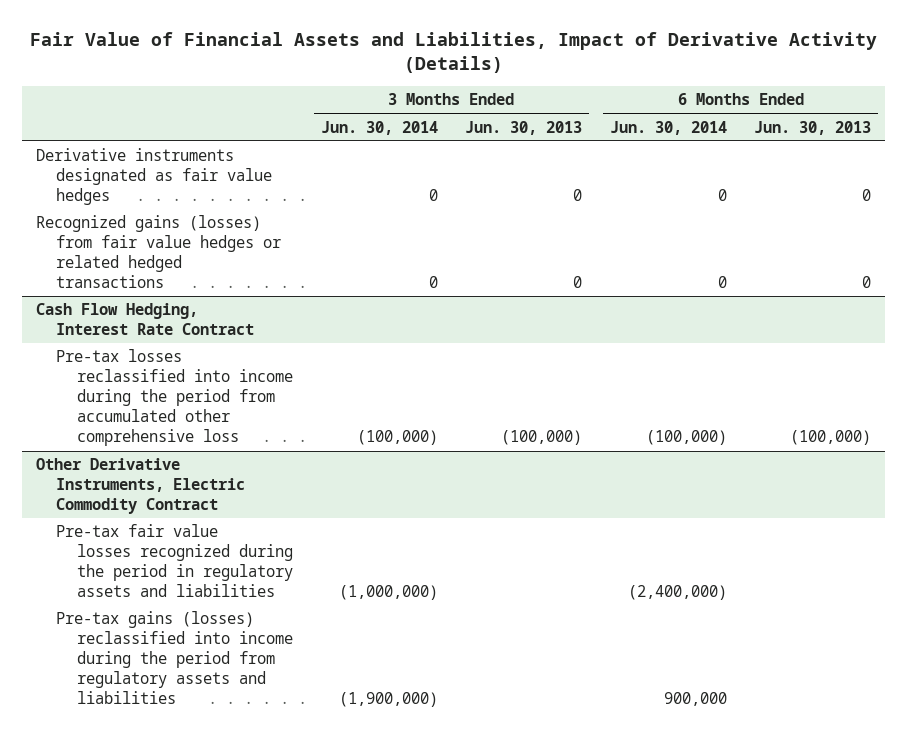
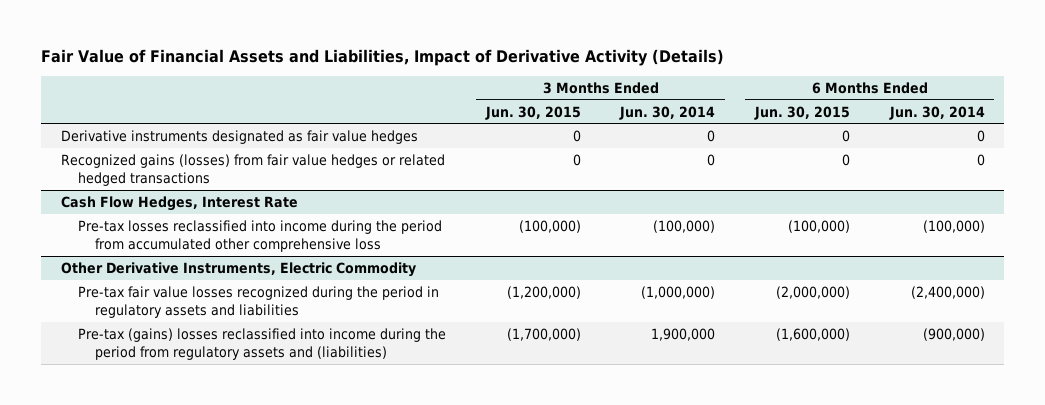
- | 3 Months Ended Jun. 30, 2014 | 3 Months Ended Jun. 30, 2013 | 6 Months Ended Jun. 30, 2014 | 6 Months Ended Jun. 30, 2013
+ | 3 Months Ended Jun. 30, 2015 | 3 Months Ended Jun. 30, 2014 | 6 Months Ended Jun. 30, 2015 | 6 Months Ended Jun. 30, 2014
- Cash Flow Hedging, Interest Rate Contract
+ Cash Flow Hedges, Interest Rate
- Other Derivative Instruments, Electric Commodity Contract
+ Other Derivative Instruments, Electric Commodity
- Pre-tax gains (losses) reclassified into income during the period from regulatory assets and liabilities | (1,900,000) | | 900,000 |
+ Pre-tax (gains) losses reclassified into income during the period from regulatory assets and (liabilities) | (1,700,000) | 1,900,000 | (1,600,000) | (900,000)

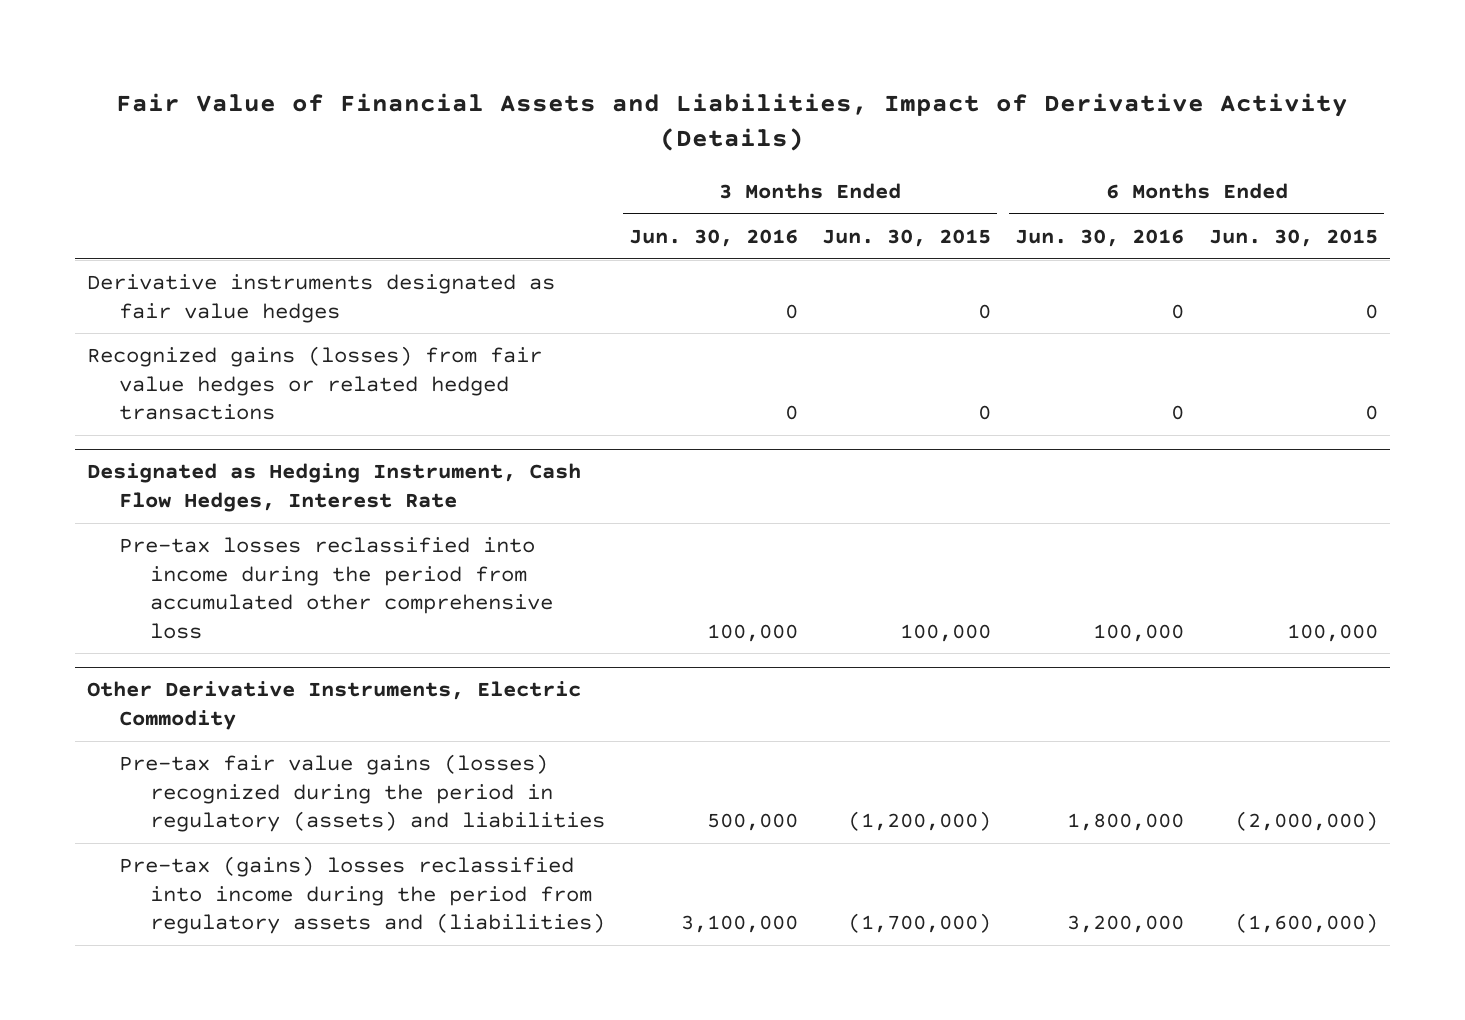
- | 3 Months Ended Jun. 30, 2015 | 3 Months Ended Jun. 30, 2014 | 6 Months Ended Jun. 30, 2015 | 6 Months Ended Jun. 30, 2014
+ | 3 Months Ended Jun. 30, 2016 | 3 Months Ended Jun. 30, 2015 | 6 Months Ended Jun. 30, 2016 | 6 Months Ended Jun. 30, 2015
- Cash Flow Hedges, Interest Rate
- Pre-tax losses reclassified into income during the period from accumulated other comprehensive loss | (100,000) | (100,000) | (100,000) | (100,000)
+ Designated as Hedging Instrument, Cash Flow Hedges, Interest Rate
+ Pre-tax losses reclassified into income during the period from accumulated other comprehensive loss | 100,000 | 100,000 | 100,000 | 100,000
@ Other Derivative Instruments, Electric Commodity
- Pre-tax fair value losses recognized during the period in regulatory assets and liabilities | (1,200,000) | (1,000,000) | (2,000,000) | (2,400,000)
+ Pre-tax fair value gains (losses) recognized during the period in regulatory (assets) and liabilities | 500,000 | (1,200,000) | 1,800,000 | (2,000,000)

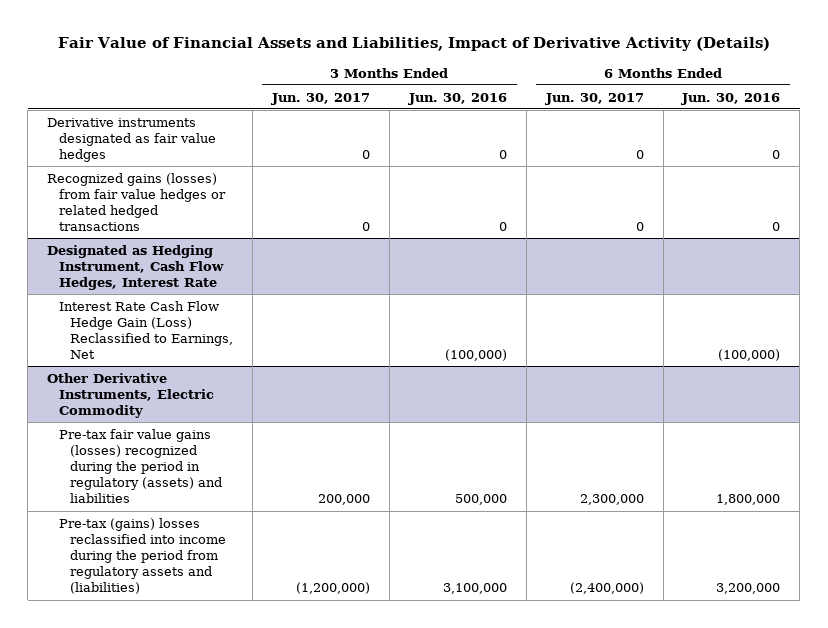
- | 3 Months Ended Jun. 30, 2016 | 3 Months Ended Jun. 30, 2015 | 6 Months Ended Jun. 30, 2016 | 6 Months Ended Jun. 30, 2015
+ | 3 Months Ended Jun. 30, 2017 | 3 Months Ended Jun. 30, 2016 | 6 Months Ended Jun. 30, 2017 | 6 Months Ended Jun. 30, 2016
@ Designated as Hedging Instrument, Cash Flow Hedges, Interest Rate
- Pre-tax losses reclassified into income during the period from accumulated other comprehensive loss | 100,000 | 100,000 | 100,000 | 100,000
+ Interest Rate Cash Flow Hedge Gain (Loss) Reclassified to Earnings, Net | | (100,000) | | (100,000)

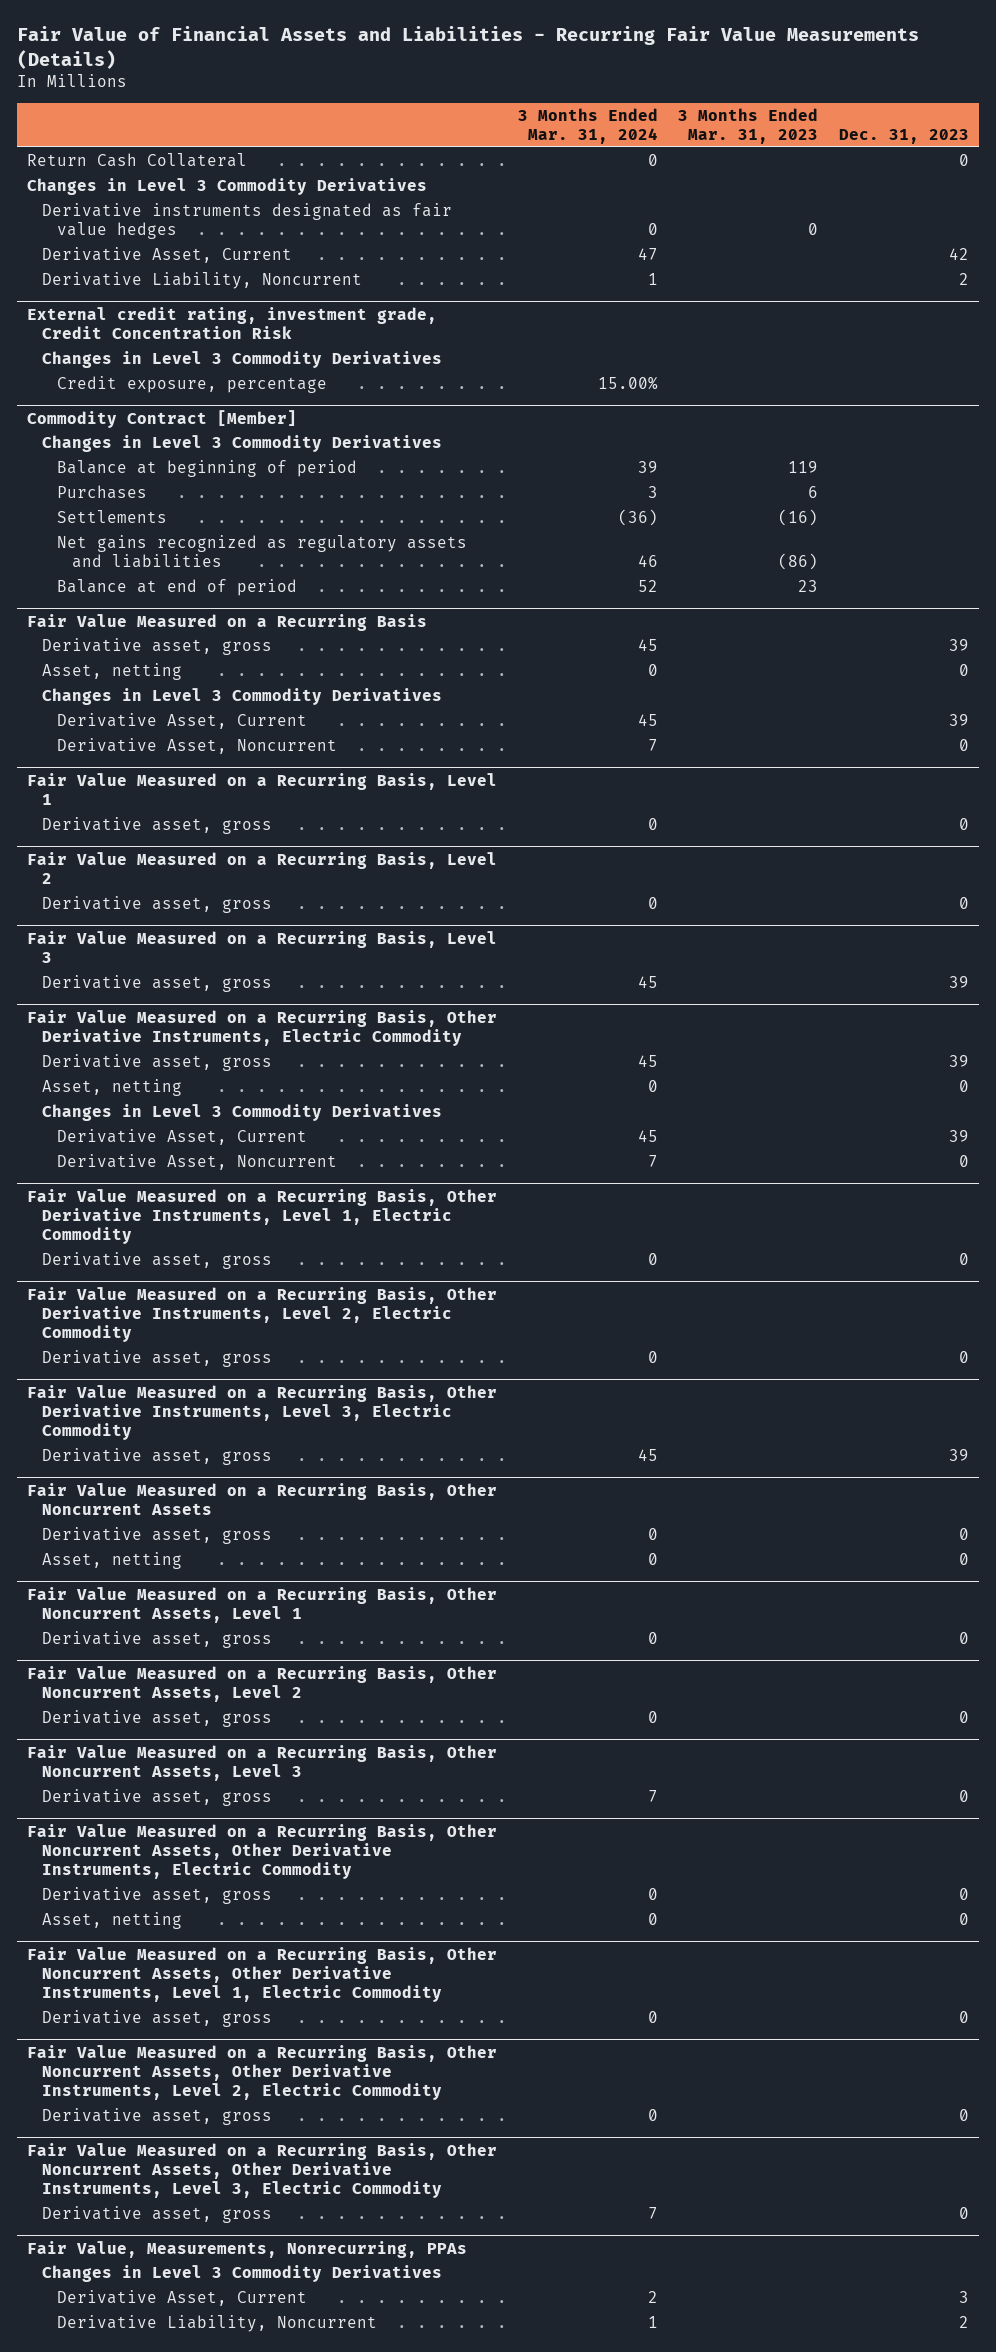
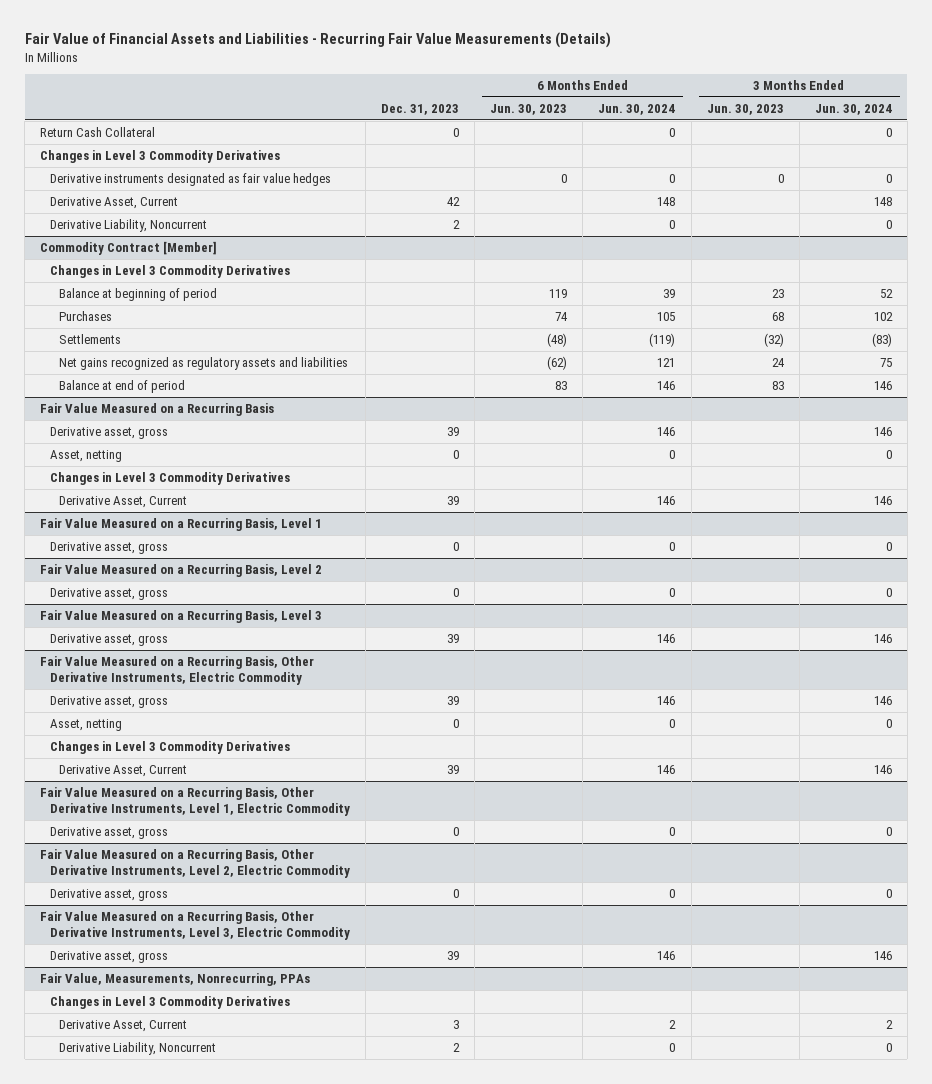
- | 3 Months Ended Mar. 31, 2024 | 3 Months Ended Mar. 31, 2023 | Dec. 31, 2023
+ | Dec. 31, 2023 | 6 Months Ended Jun. 30, 2023 | 6 Months Ended Jun. 30, 2024 | 3 Months Ended Jun. 30, 2023 | 3 Months Ended Jun. 30, 2024
- External credit rating, investment grade, Credit Concentration Risk
- Changes in Level 3 Commodity Derivatives
- Credit exposure, percentage | 15.00% | |
@ Fair Value Measured on a Recurring Basis
- Derivative Asset, Noncurrent | 7 | | 0
@ Fair Value Measured on a Recurring Basis, Other Derivative Instruments, Electric Commodity
- Derivative Asset, Noncurrent | 7 | | 0
- Fair Value Measured on a Recurring Basis, Other Noncurrent Assets
- Derivative asset, gross | 0 | | 0
- Asset, netting | 0 | | 0
- Fair Value Measured on a Recurring Basis, Other Noncurrent Assets, Level 1
- Derivative asset, gross | 0 | | 0
- Fair Value Measured on a Recurring Basis, Other Noncurrent Assets, Level 2
- Derivative asset, gross | 0 | | 0
- Fair Value Measured on a Recurring Basis, Other Noncurrent Assets, Level 3
- Derivative asset, gross | 7 | | 0
- Fair Value Measured on a Recurring Basis, Other Noncurrent Assets, Other Derivative Instruments, Electric Commodity
- Derivative asset, gross | 0 | | 0
- Asset, netting | 0 | | 0
- Fair Value Measured on a Recurring Basis, Other Noncurrent Assets, Other Derivative Instruments, Level 1, Electric Commodity
- Derivative asset, gross | 0 | | 0
- Fair Value Measured on a Recurring Basis, Other Noncurrent Assets, Other Derivative Instruments, Level 2, Electric Commodity
- Derivative asset, gross | 0 | | 0
- Fair Value Measured on a Recurring Basis, Other Noncurrent Assets, Other Derivative Instruments, Level 3, Electric Commodity
- Derivative asset, gross | 7 | | 0

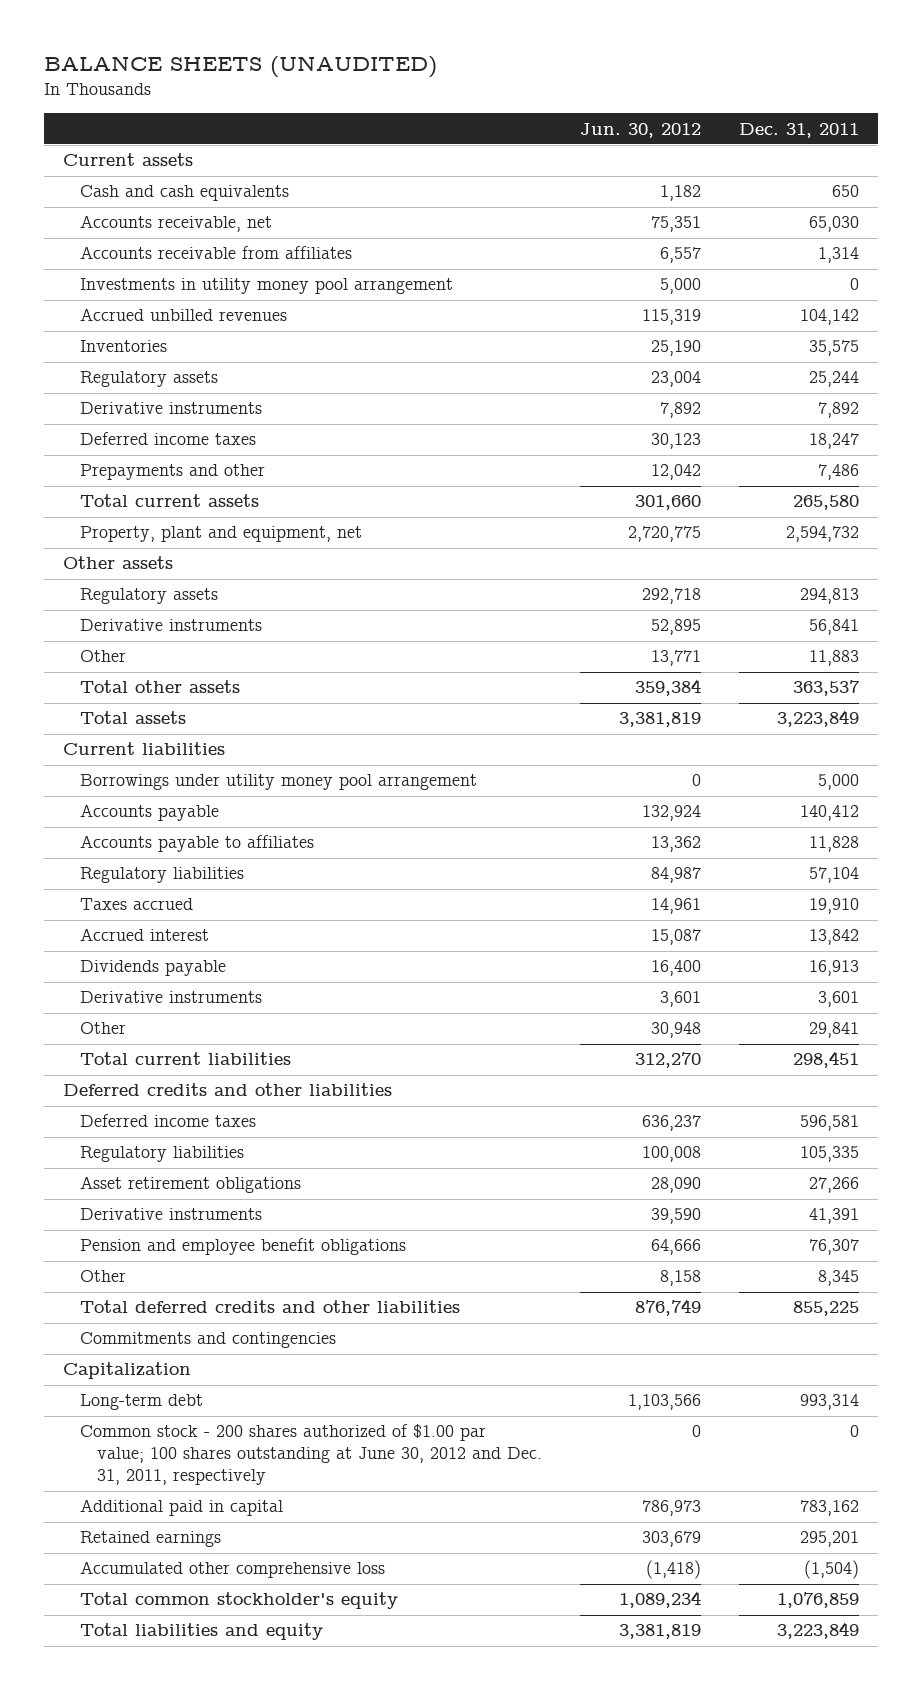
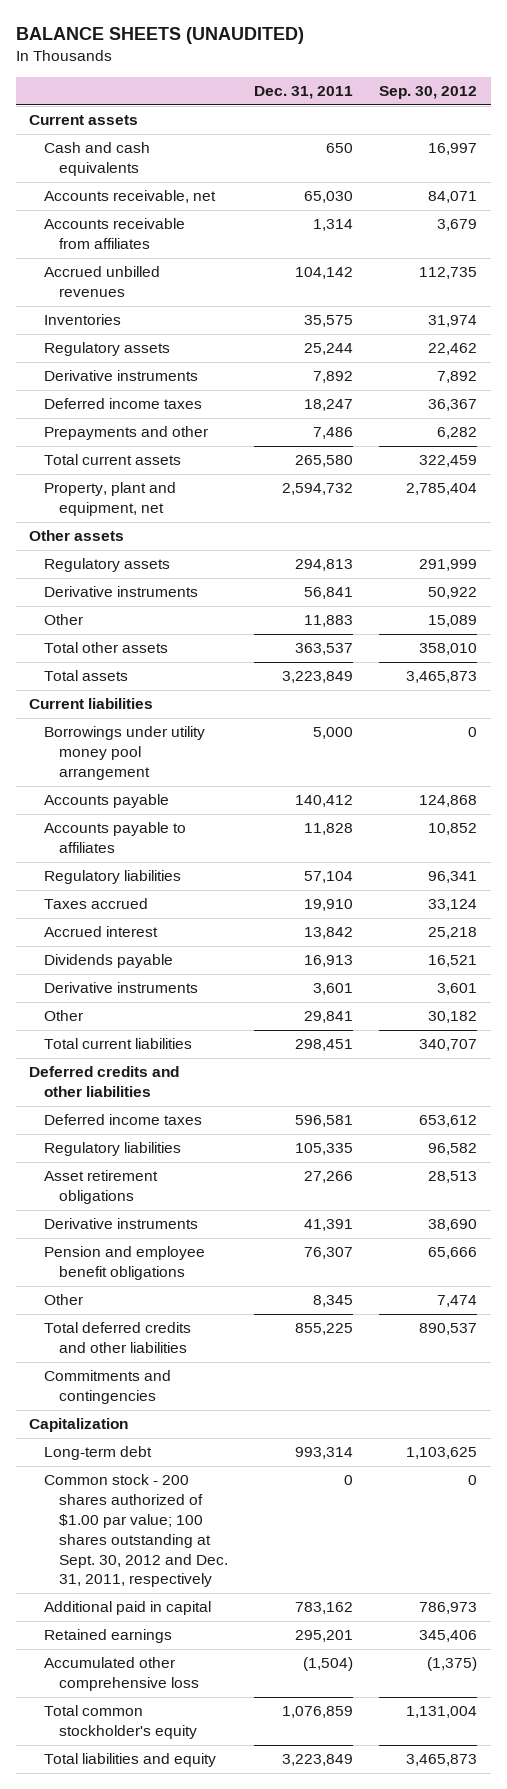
- | Jun. 30, 2012 | Dec. 31, 2011
+ | Dec. 31, 2011 | Sep. 30, 2012
- Investments in utility money pool arrangement | 5,000 | 0
- Common stock - 200 shares authorized of $1.00 par value; 100 shares outstanding at June 30, 2012 and Dec. 31, 2011, respectively | 0 | 0
+ Common stock - 200 shares authorized of $1.00 par value; 100 shares outstanding at Sept. 30, 2012 and Dec. 31, 2011, respectively | 0 | 0

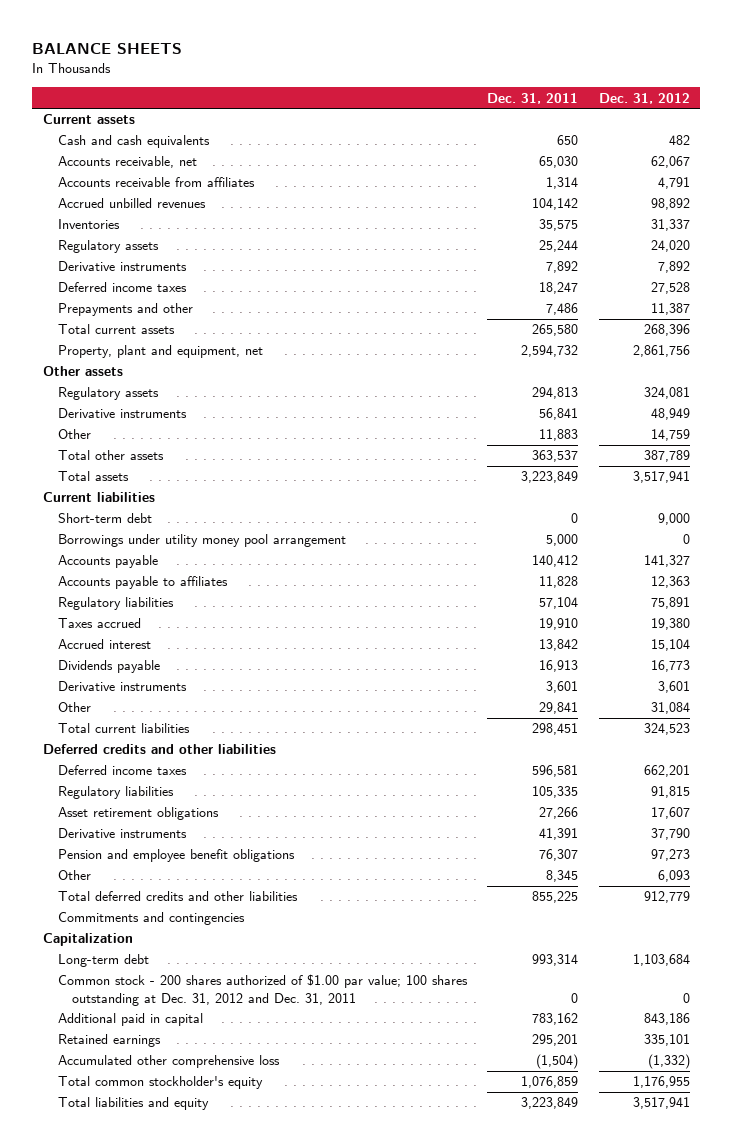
- BALANCE SHEETS (UNAUDITED)
+ BALANCE SHEETS
- | Dec. 31, 2011 | Sep. 30, 2012
+ | Dec. 31, 2011 | Dec. 31, 2012
+ Short-term debt | 0 | 9,000
- Common stock - 200 shares authorized of $1.00 par value; 100 shares outstanding at Sept. 30, 2012 and Dec. 31, 2011, respectively | 0 | 0
+ Common stock - 200 shares authorized of $1.00 par value; 100 shares outstanding at Dec. 31, 2012 and Dec. 31, 2011 | 0 | 0

